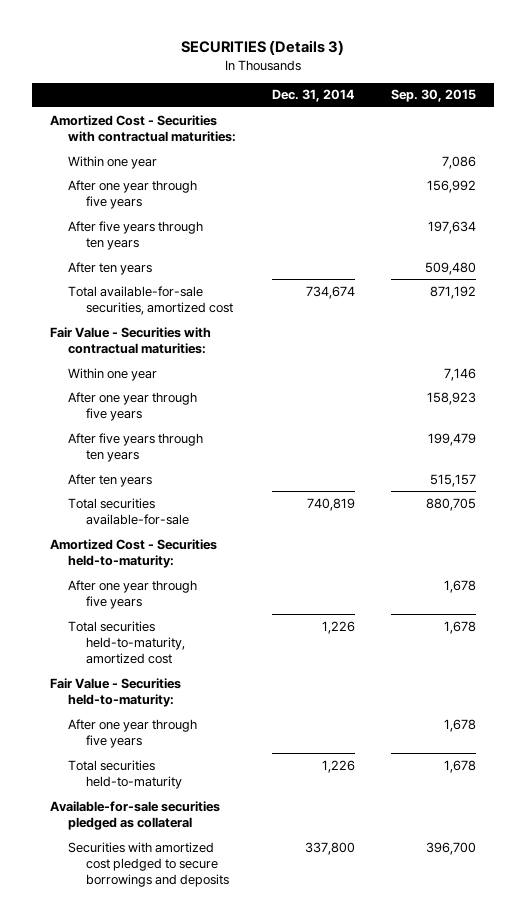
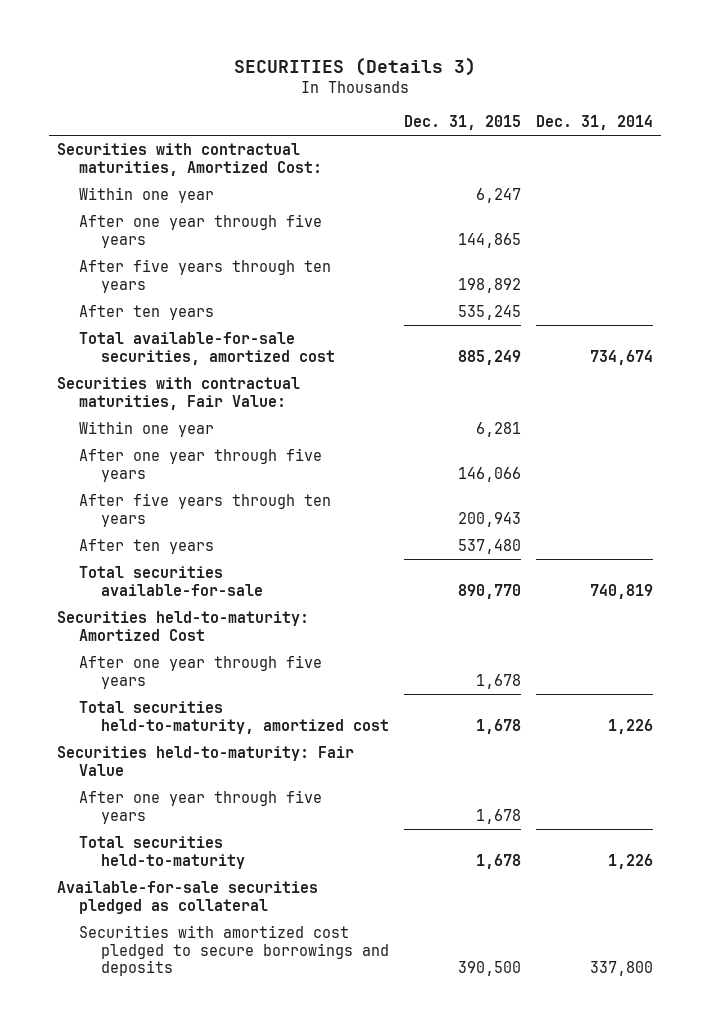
- | Dec. 31, 2014 | Sep. 30, 2015
+ | Dec. 31, 2015 | Dec. 31, 2014
- Amortized Cost - Securities with contractual maturities:
+ Securities with contractual maturities, Amortized Cost:
- Fair Value - Securities with contractual maturities:
+ Securities with contractual maturities, Fair Value:
- Amortized Cost - Securities held-to-maturity:
+ Securities held-to-maturity: Amortized Cost
- Fair Value - Securities held-to-maturity:
+ Securities held-to-maturity: Fair Value

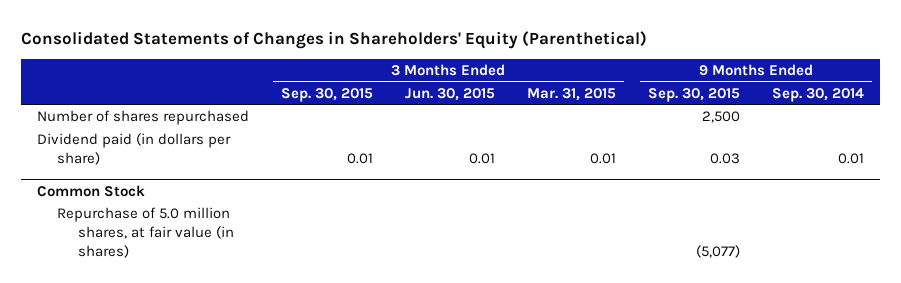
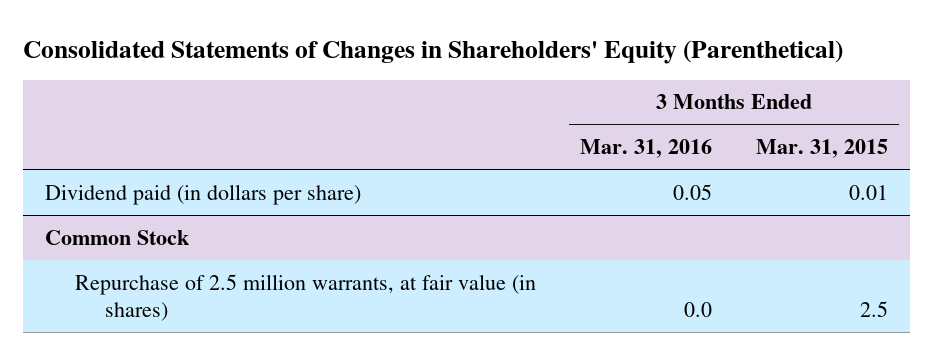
- | 3 Months Ended Sep. 30, 2015 | 3 Months Ended Jun. 30, 2015 | 3 Months Ended Mar. 31, 2015 | 9 Months Ended Sep. 30, 2015 | 9 Months Ended Sep. 30, 2014
+ | 3 Months Ended Mar. 31, 2016 | 3 Months Ended Mar. 31, 2015
- Number of shares repurchased | | | | 2,500 |
@ Common Stock
- Repurchase of 5.0 million shares, at fair value (in shares) | | | | (5,077) |
+ Repurchase of 2.5 million warrants, at fair value (in shares) | 0.0 | 2.5

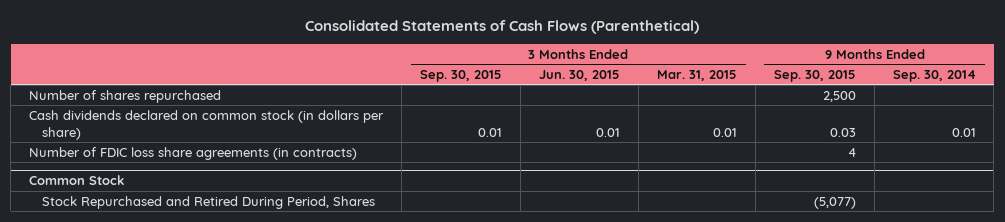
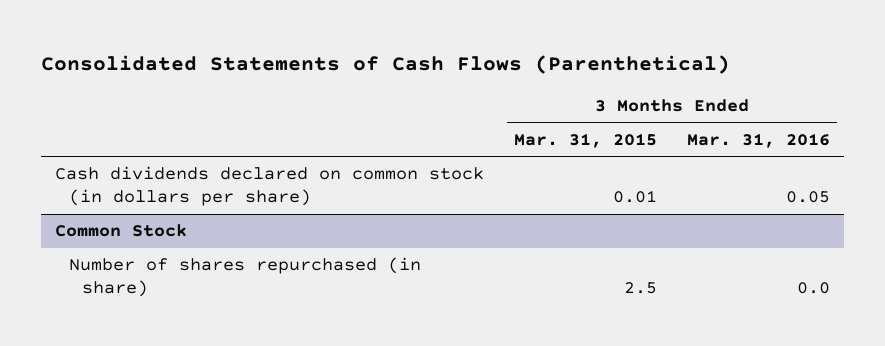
- | 3 Months Ended Sep. 30, 2015 | 3 Months Ended Jun. 30, 2015 | 3 Months Ended Mar. 31, 2015 | 9 Months Ended Sep. 30, 2015 | 9 Months Ended Sep. 30, 2014
+ | 3 Months Ended Mar. 31, 2015 | 3 Months Ended Mar. 31, 2016
- Number of shares repurchased | | | | 2,500 |
- Number of FDIC loss share agreements (in contracts) | | | | 4 |
@ Common Stock
- Stock Repurchased and Retired During Period, Shares | | | | (5,077) |
+ Number of shares repurchased (in share) | 2.5 | 0.0

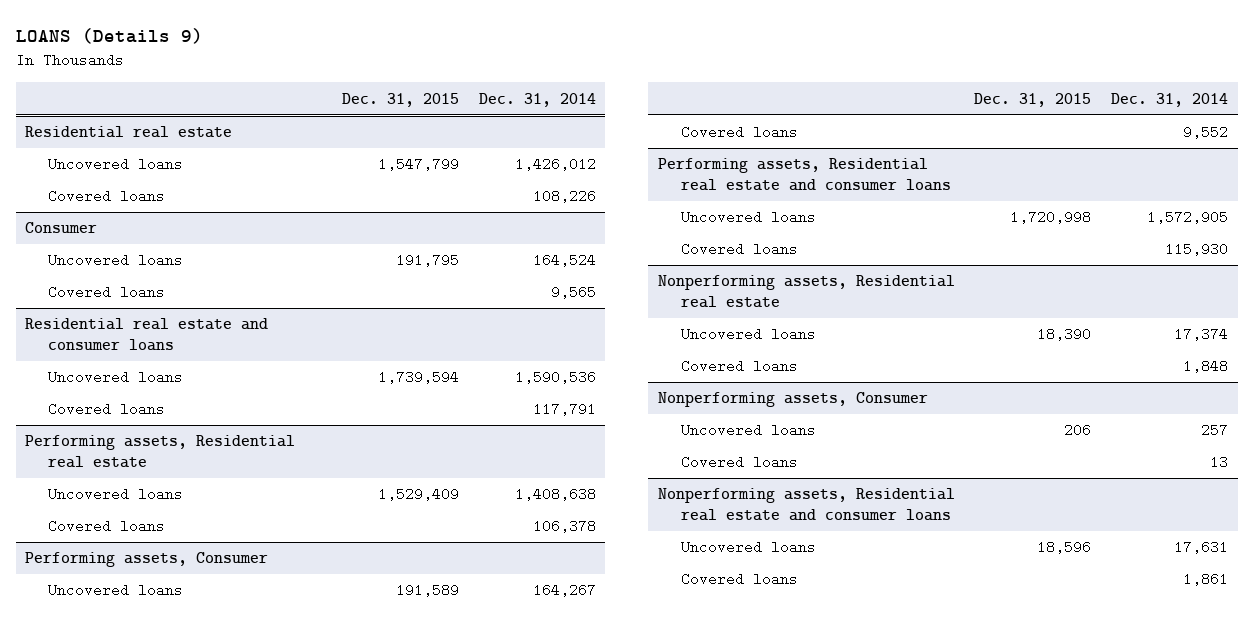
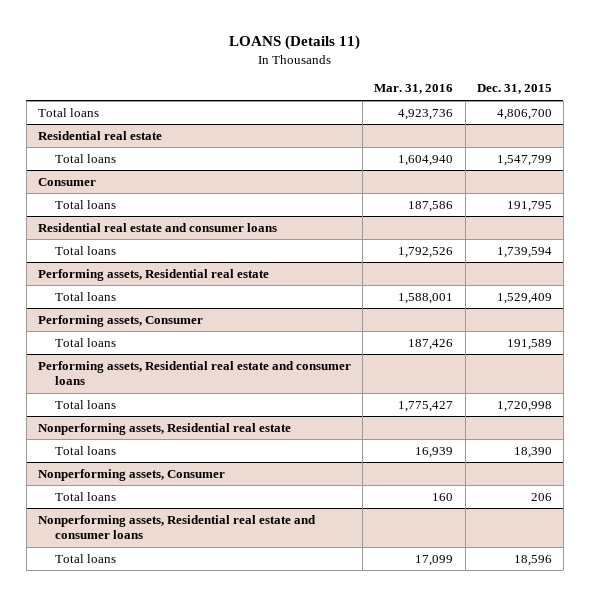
- LOANS (Details 9)
+ LOANS (Details 11)
- | Dec. 31, 2015 | Dec. 31, 2014
+ | Mar. 31, 2016 | Dec. 31, 2015
+ Total loans | 4,923,736 | 4,806,700
@ Residential real estate
- Uncovered loans | 1,547,799 | 1,426,012
- Covered loans | | 108,226
+ Total loans | 1,604,940 | 1,547,799
@ Consumer
- Uncovered loans | 191,795 | 164,524
- Covered loans | | 9,565
+ Total loans | 187,586 | 191,795
@ Residential real estate and consumer loans
- Uncovered loans | 1,739,594 | 1,590,536
- Covered loans | | 117,791
+ Total loans | 1,792,526 | 1,739,594
@ Performing assets, Residential real estate
- Uncovered loans | 1,529,409 | 1,408,638
- Covered loans | | 106,378
+ Total loans | 1,588,001 | 1,529,409
@ Performing assets, Consumer
- Uncovered loans | 191,589 | 164,267
- Covered loans | | 9,552
+ Total loans | 187,426 | 191,589
@ Performing assets, Residential real estate and consumer loans
- Uncovered loans | 1,720,998 | 1,572,905
- Covered loans | | 115,930
+ Total loans | 1,775,427 | 1,720,998
@ Nonperforming assets, Residential real estate
- Uncovered loans | 18,390 | 17,374
- Covered loans | | 1,848
+ Total loans | 16,939 | 18,390
@ Nonperforming assets, Consumer
- Uncovered loans | 206 | 257
- Covered loans | | 13
+ Total loans | 160 | 206
@ Nonperforming assets, Residential real estate and consumer loans
- Uncovered loans | 18,596 | 17,631
- Covered loans | | 1,861
+ Total loans | 17,099 | 18,596

